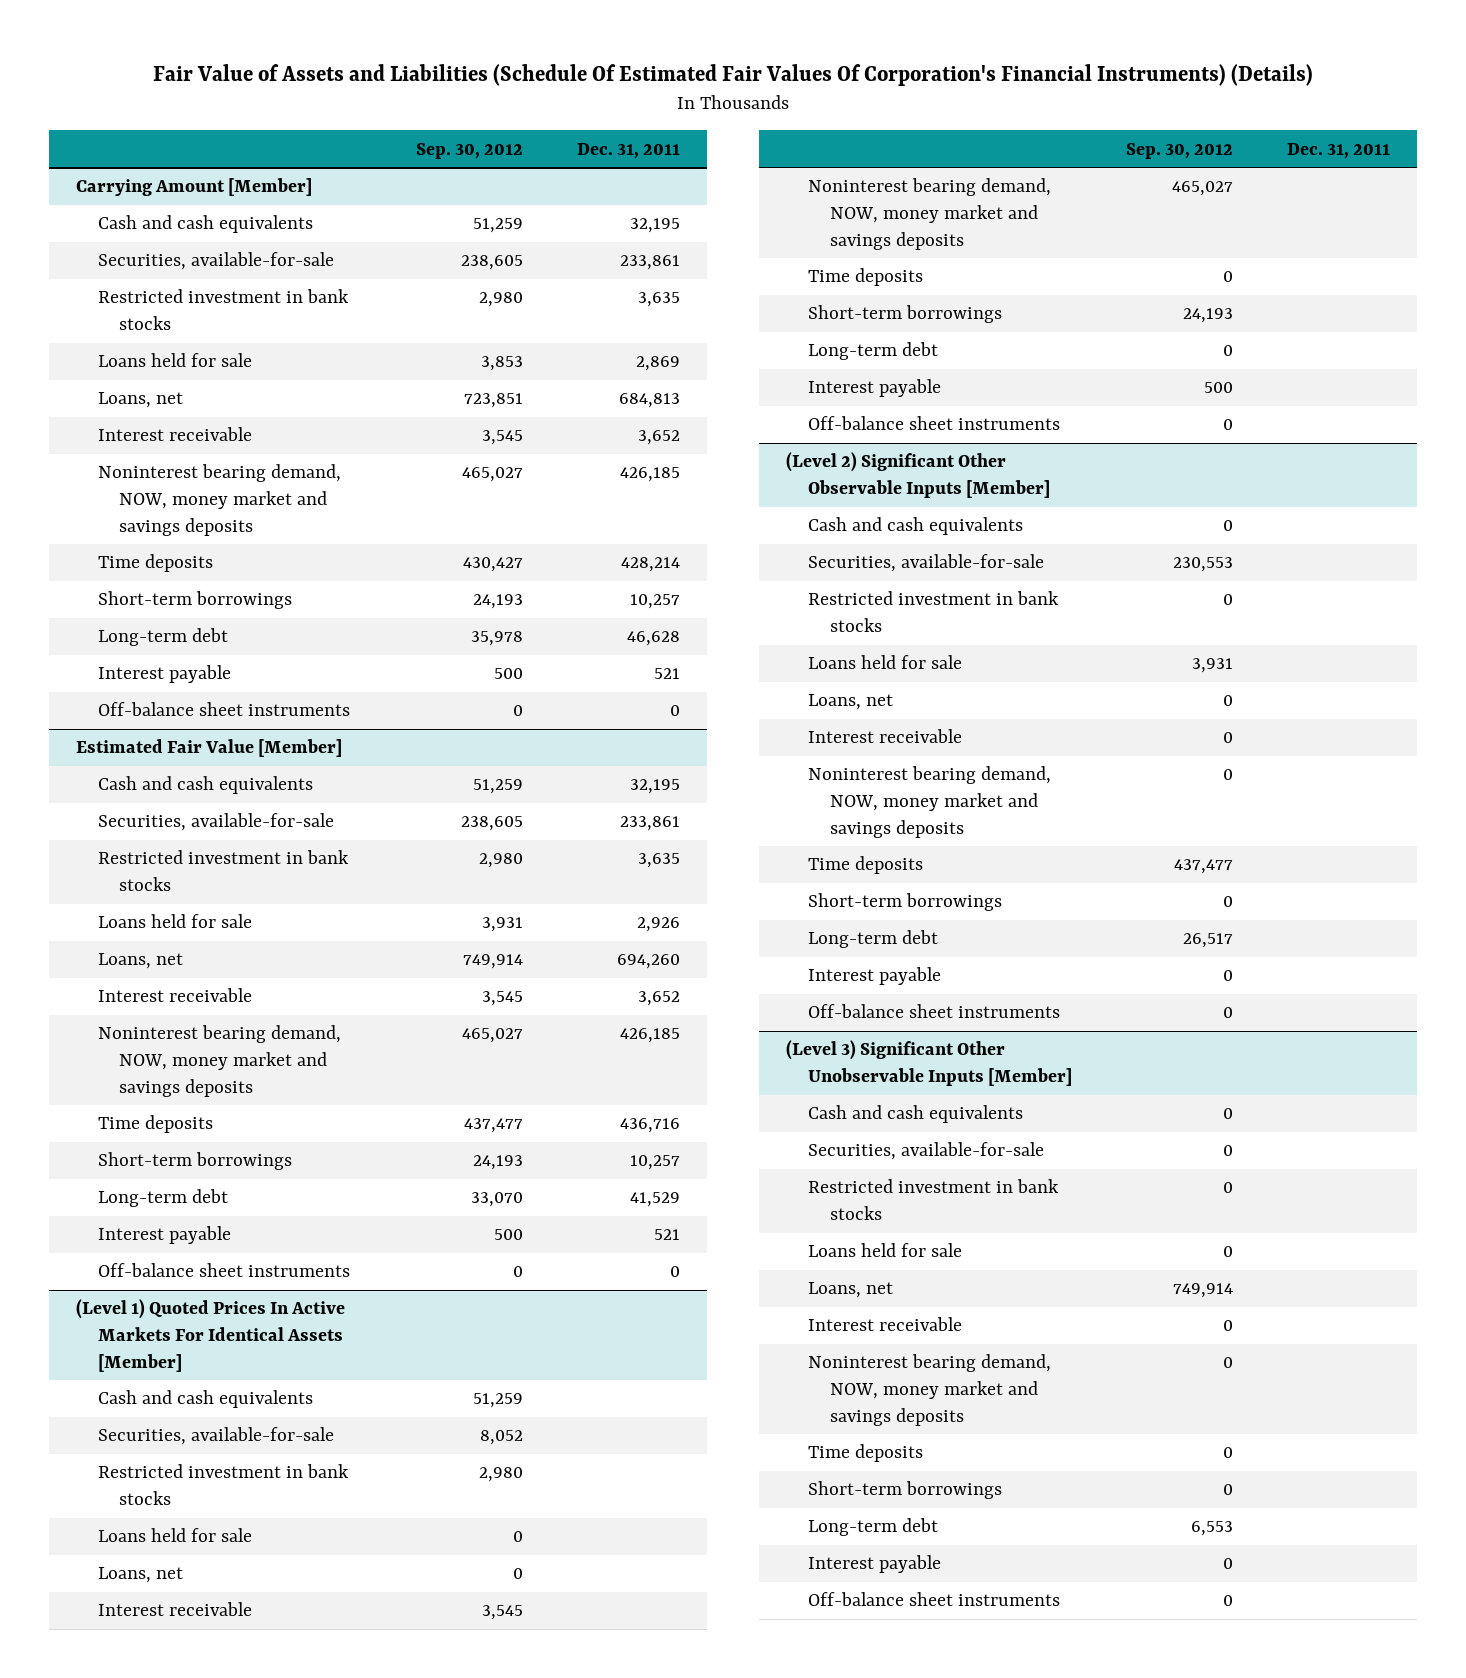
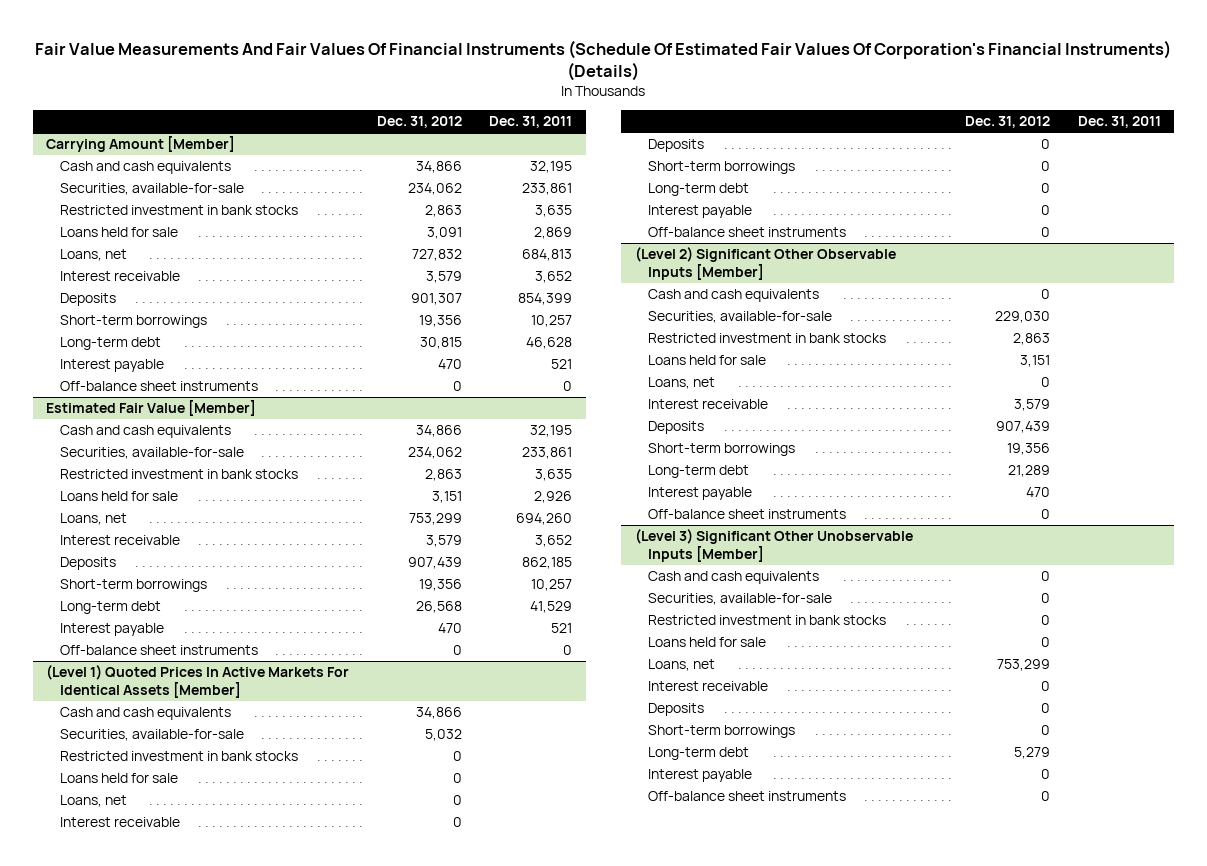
- Fair Value of Assets and Liabilities (Schedule Of Estimated Fair Values Of Corporation's Financial Instruments) (Details)
+ Fair Value Measurements And Fair Values Of Financial Instruments (Schedule Of Estimated Fair Values Of Corporation's Financial Instruments) (Details)
- | Sep. 30, 2012 | Dec. 31, 2011
+ | Dec. 31, 2012 | Dec. 31, 2011
@ Carrying Amount [Member]
- Noninterest bearing demand, NOW, money market and savings deposits | 465,027 | 426,185
- Time deposits | 430,427 | 428,214
+ Deposits | 901,307 | 854,399
@ Estimated Fair Value [Member]
- Noninterest bearing demand, NOW, money market and savings deposits | 465,027 | 426,185
- Time deposits | 437,477 | 436,716
+ Deposits | 907,439 | 862,185
@ (Level 1) Quoted Prices In Active Markets For Identical Assets [Member]
- Noninterest bearing demand, NOW, money market and savings deposits | 465,027 |
- Time deposits | 0 |
+ Deposits | 0 |
@ (Level 2) Significant Other Observable Inputs [Member]
- Noninterest bearing demand, NOW, money market and savings deposits | 0 |
- Time deposits | 437,477 |
+ Deposits | 907,439 |
@ (Level 3) Significant Other Unobservable Inputs [Member]
- Noninterest bearing demand, NOW, money market and savings deposits | 0 |
- Time deposits | 0 |
+ Deposits | 0 |

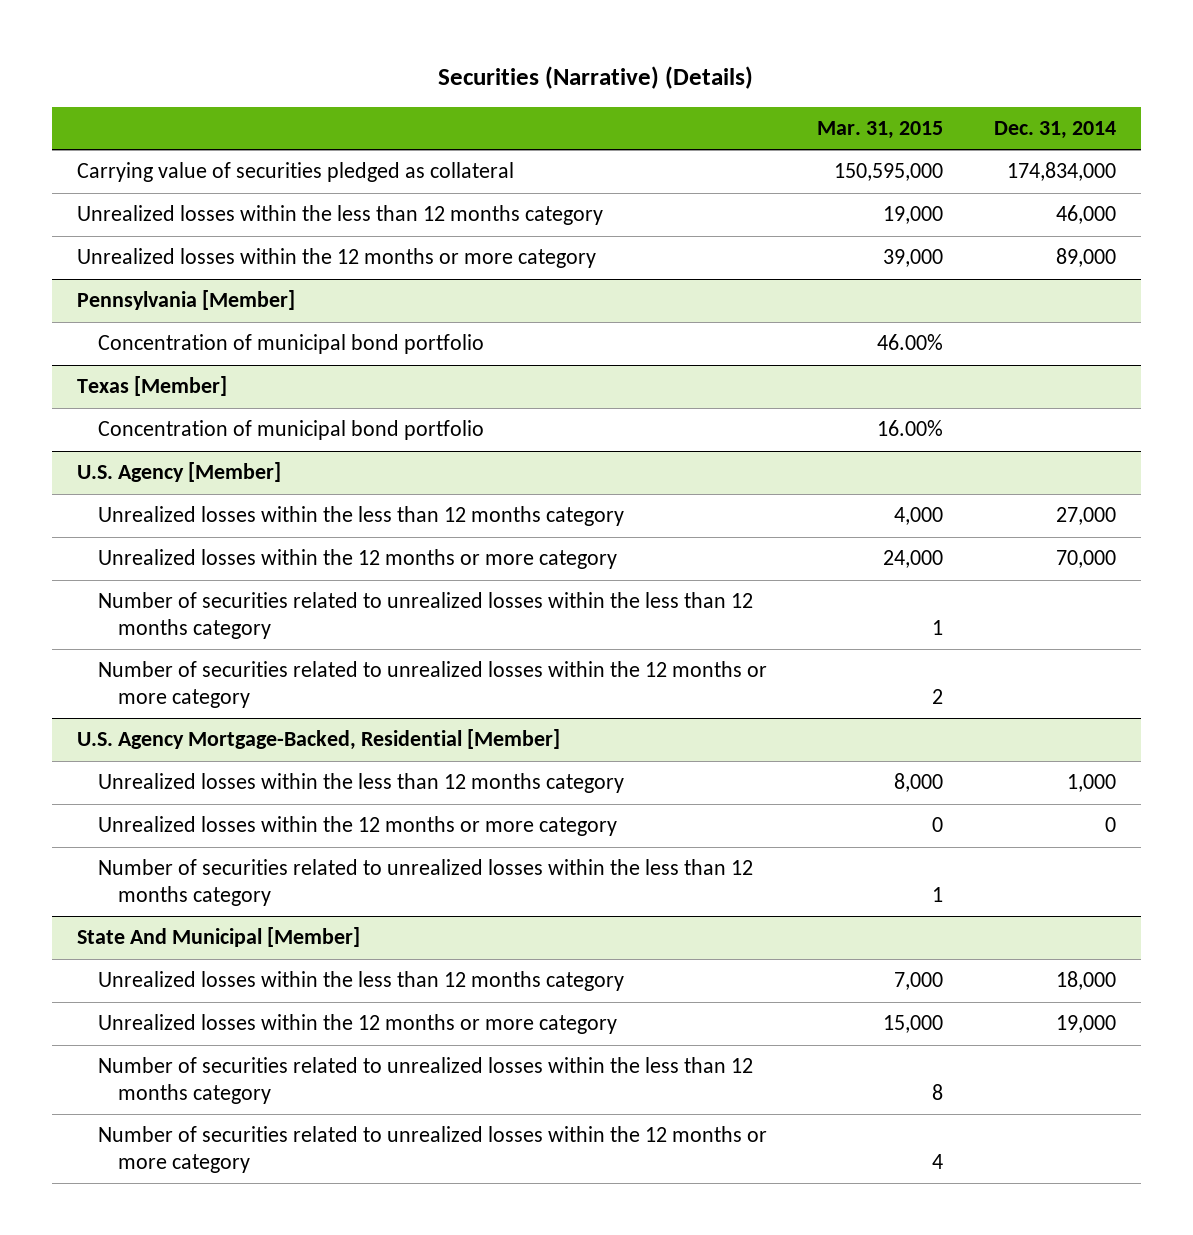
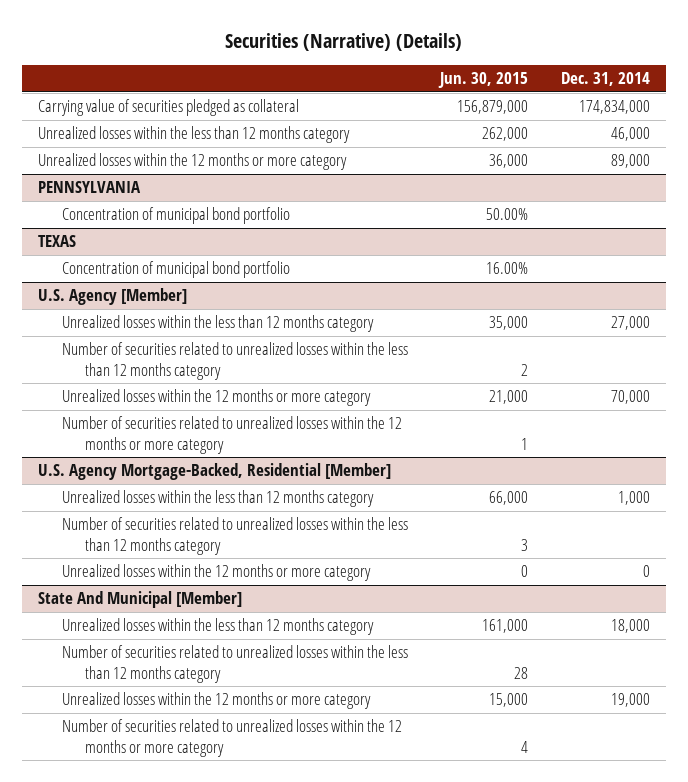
- | Mar. 31, 2015 | Dec. 31, 2014
+ | Jun. 30, 2015 | Dec. 31, 2014
- Pennsylvania [Member]
+ PENNSYLVANIA
- Texas [Member]
+ TEXAS
@ U.S. Agency [Member]
moved down: Unrealized losses within the 12 months or more category | 21,000 | 70,000
@ U.S. Agency Mortgage-Backed, Residential [Member]
moved down: Unrealized losses within the 12 months or more category | 0 | 0
@ State And Municipal [Member]
moved down: Unrealized losses within the 12 months or more category | 15,000 | 19,000

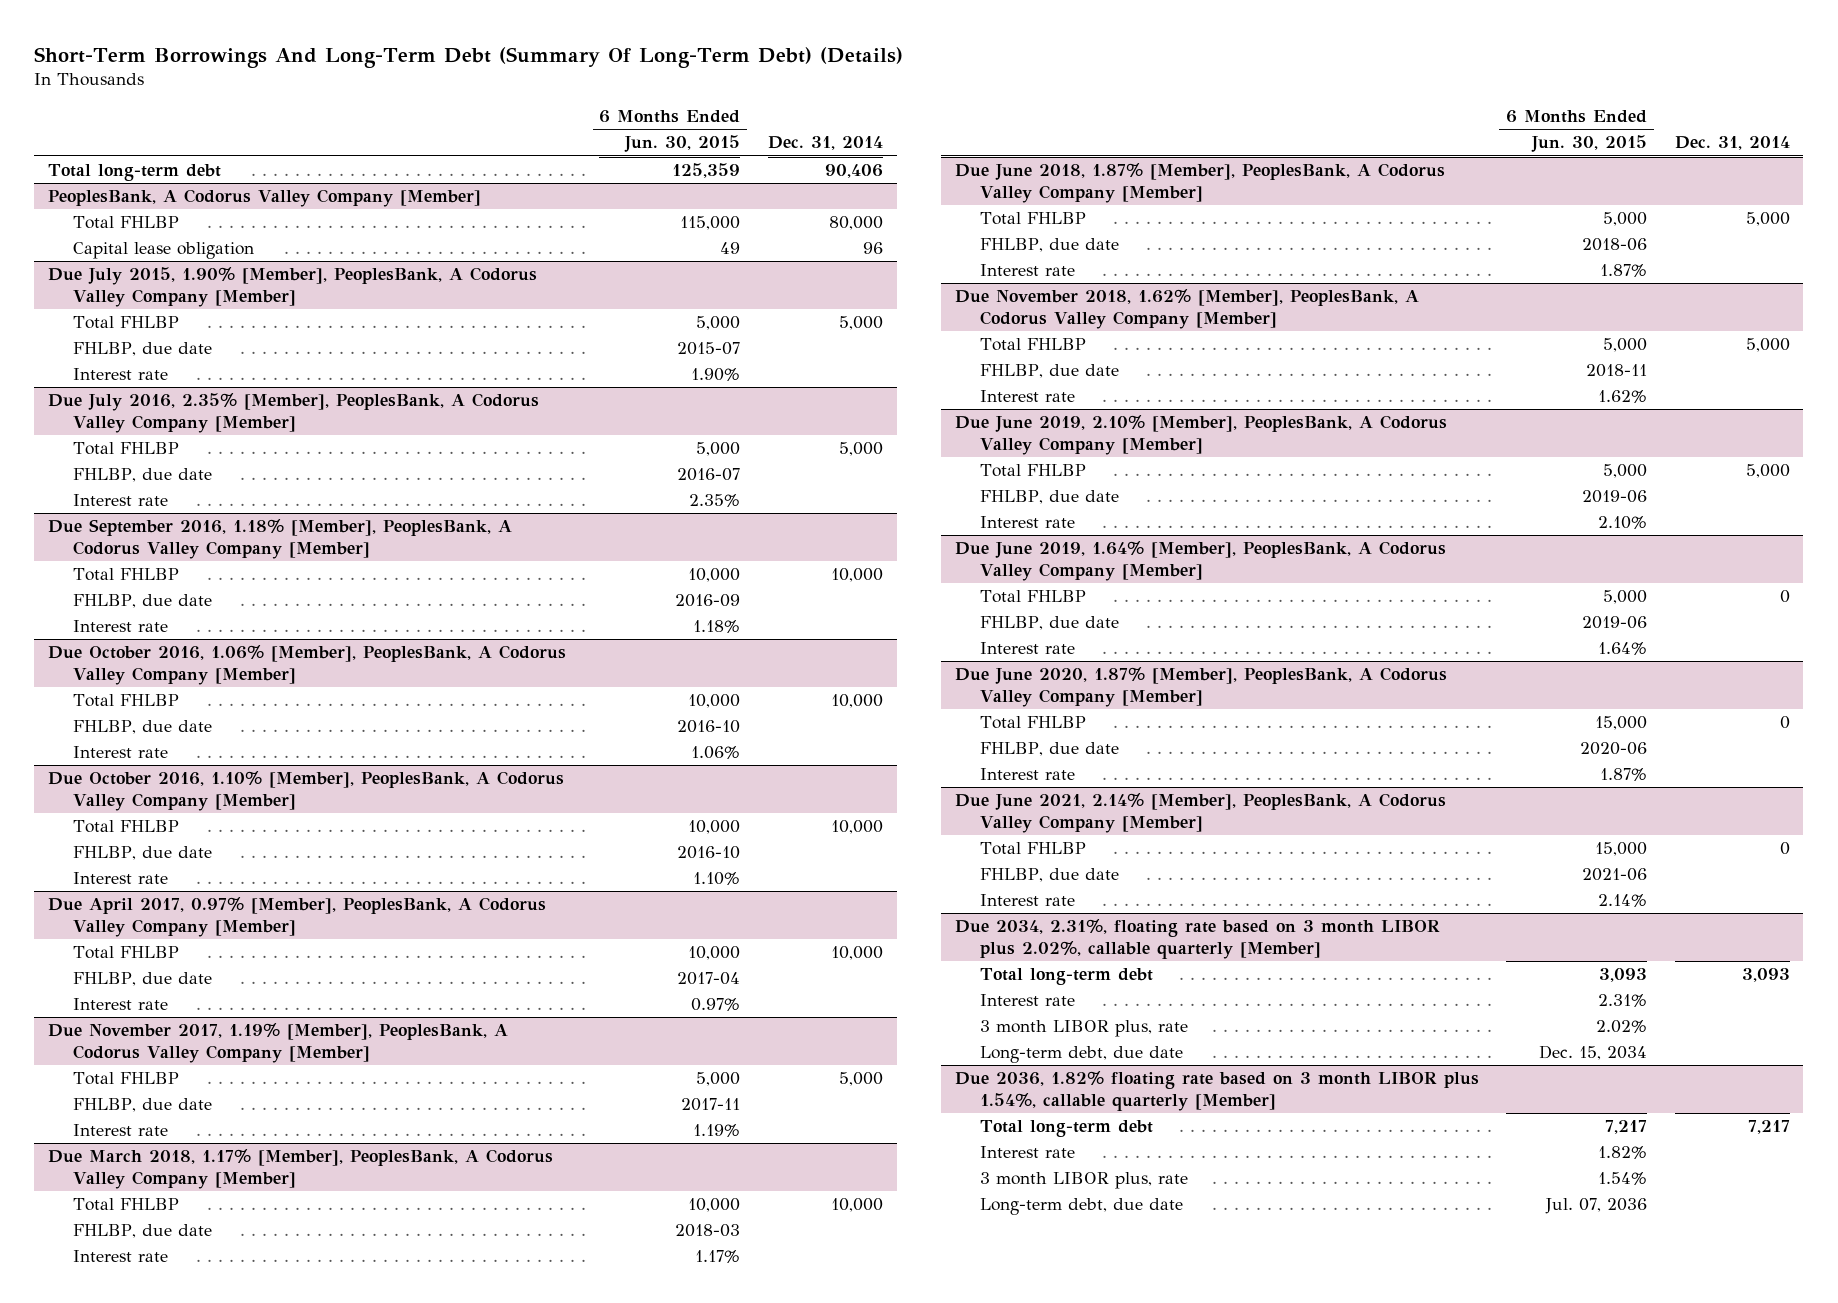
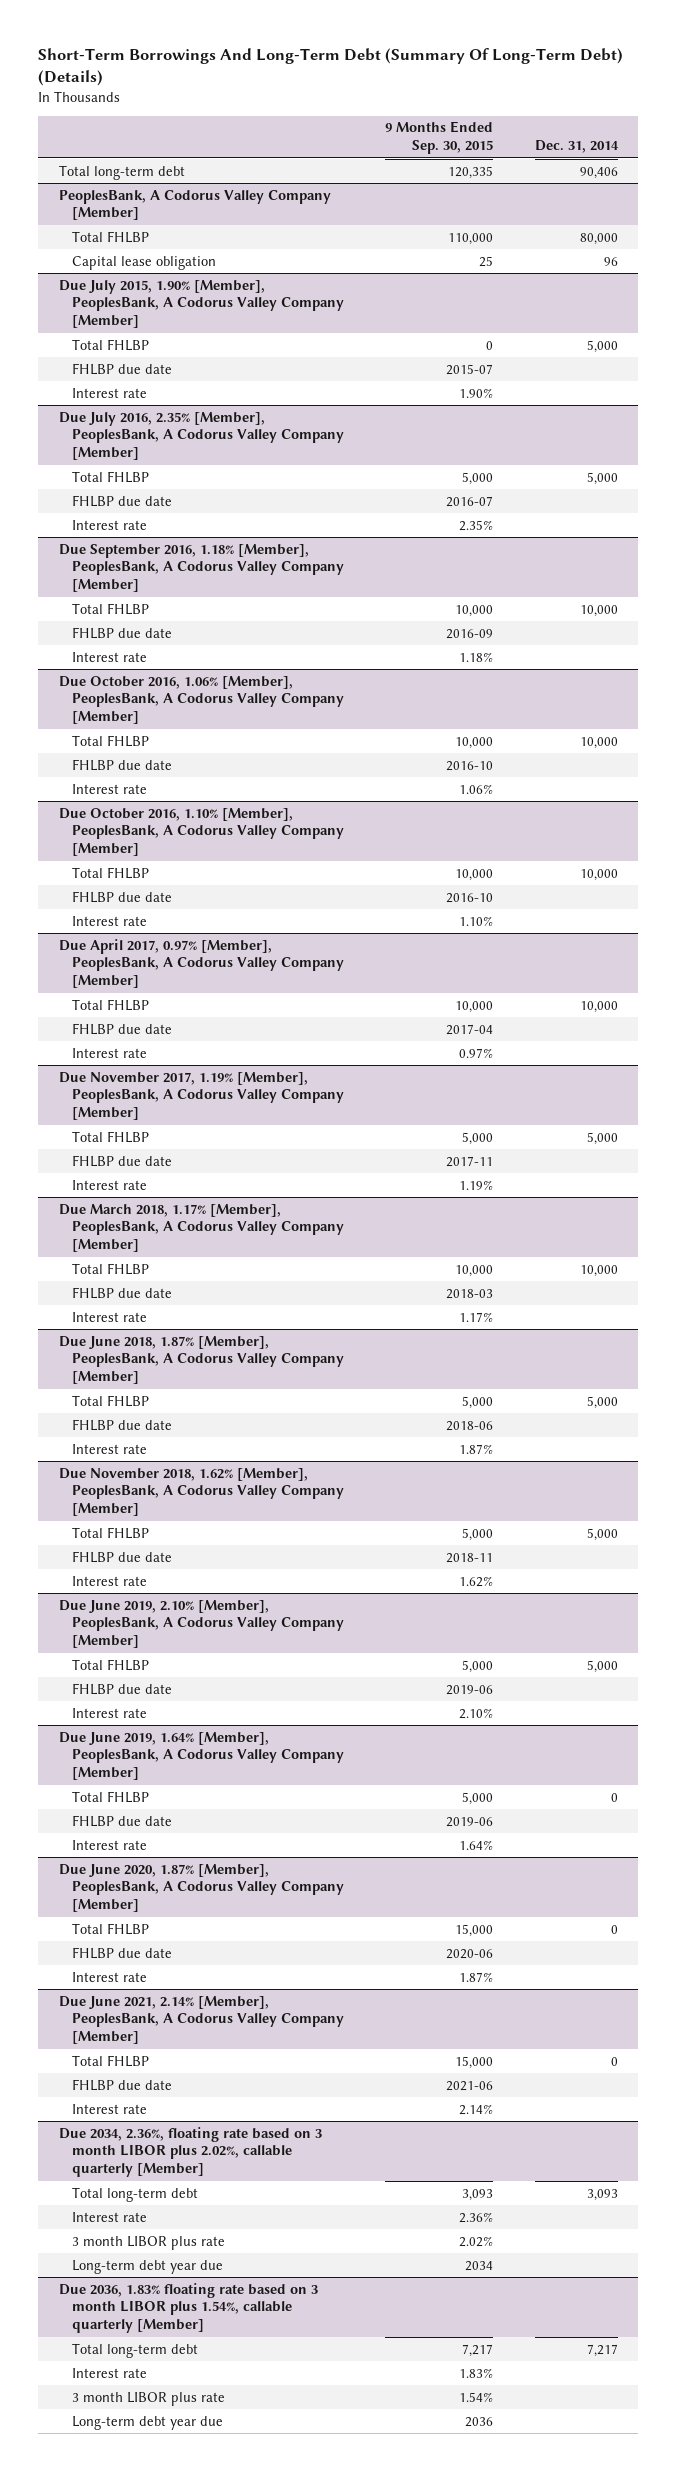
- | 6 Months Ended Jun. 30, 2015 | Dec. 31, 2014
+ | 9 Months Ended Sep. 30, 2015 | Dec. 31, 2014
@ Due July 2015, 1.90% [Member], PeoplesBank, A Codorus Valley Company [Member]
- FHLBP, due date | 2015-07 |
+ FHLBP due date | 2015-07 |
@ Due July 2016, 2.35% [Member], PeoplesBank, A Codorus Valley Company [Member]
- FHLBP, due date | 2016-07 |
+ FHLBP due date | 2016-07 |
@ Due September 2016, 1.18% [Member], PeoplesBank, A Codorus Valley Company [Member]
- FHLBP, due date | 2016-09 |
+ FHLBP due date | 2016-09 |
@ Due October 2016, 1.06% [Member], PeoplesBank, A Codorus Valley Company [Member]
- FHLBP, due date | 2016-10 |
+ FHLBP due date | 2016-10 |
@ Due October 2016, 1.10% [Member], PeoplesBank, A Codorus Valley Company [Member]
- FHLBP, due date | 2016-10 |
+ FHLBP due date | 2016-10 |
@ Due April 2017, 0.97% [Member], PeoplesBank, A Codorus Valley Company [Member]
- FHLBP, due date | 2017-04 |
+ FHLBP due date | 2017-04 |
@ Due November 2017, 1.19% [Member], PeoplesBank, A Codorus Valley Company [Member]
- FHLBP, due date | 2017-11 |
+ FHLBP due date | 2017-11 |
@ Due March 2018, 1.17% [Member], PeoplesBank, A Codorus Valley Company [Member]
- FHLBP, due date | 2018-03 |
+ FHLBP due date | 2018-03 |
@ Due June 2018, 1.87% [Member], PeoplesBank, A Codorus Valley Company [Member]
- FHLBP, due date | 2018-06 |
+ FHLBP due date | 2018-06 |
@ Due November 2018, 1.62% [Member], PeoplesBank, A Codorus Valley Company [Member]
- FHLBP, due date | 2018-11 |
+ FHLBP due date | 2018-11 |
@ Due June 2019, 2.10% [Member], PeoplesBank, A Codorus Valley Company [Member]
- FHLBP, due date | 2019-06 |
+ FHLBP due date | 2019-06 |
@ Due June 2019, 1.64% [Member], PeoplesBank, A Codorus Valley Company [Member]
- FHLBP, due date | 2019-06 |
+ FHLBP due date | 2019-06 |
@ Due June 2020, 1.87% [Member], PeoplesBank, A Codorus Valley Company [Member]
- FHLBP, due date | 2020-06 |
+ FHLBP due date | 2020-06 |
@ Due June 2021, 2.14% [Member], PeoplesBank, A Codorus Valley Company [Member]
- FHLBP, due date | 2021-06 |
+ FHLBP due date | 2021-06 |
- Due 2034, 2.31%, floating rate based on 3 month LIBOR plus 2.02%, callable quarterly [Member]
+ Due 2034, 2.36%, floating rate based on 3 month LIBOR plus 2.02%, callable quarterly [Member]
- 3 month LIBOR plus, rate | 2.02% |
- Long-term debt, due date | Dec. 15, 2034 |
- Due 2036, 1.82% floating rate based on 3 month LIBOR plus 1.54%, callable quarterly [Member]
+ 3 month LIBOR plus rate | 2.02% |
+ Long-term debt year due | 2034 |
+ Due 2036, 1.83% floating rate based on 3 month LIBOR plus 1.54%, callable quarterly [Member]
- 3 month LIBOR plus, rate | 1.54% |
- Long-term debt, due date | Jul. 07, 2036 |
+ 3 month LIBOR plus rate | 1.54% |
+ Long-term debt year due | 2036 |

